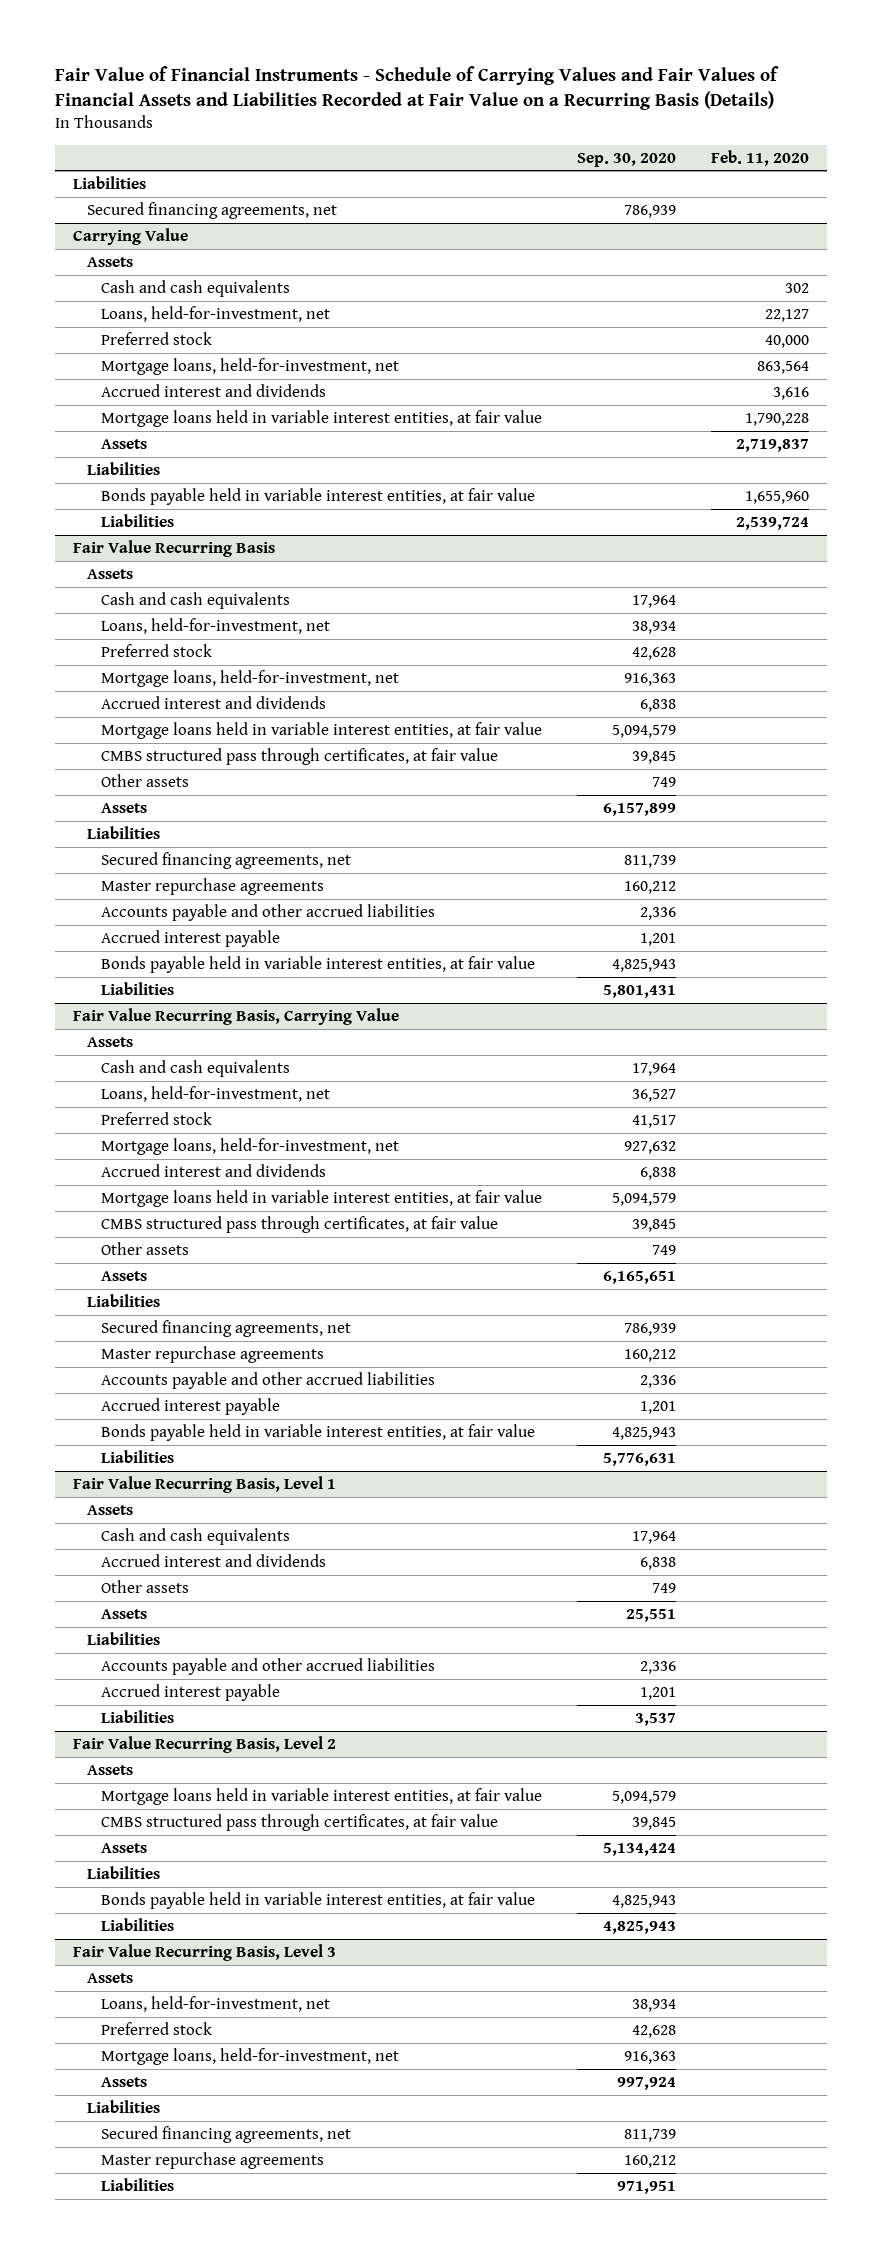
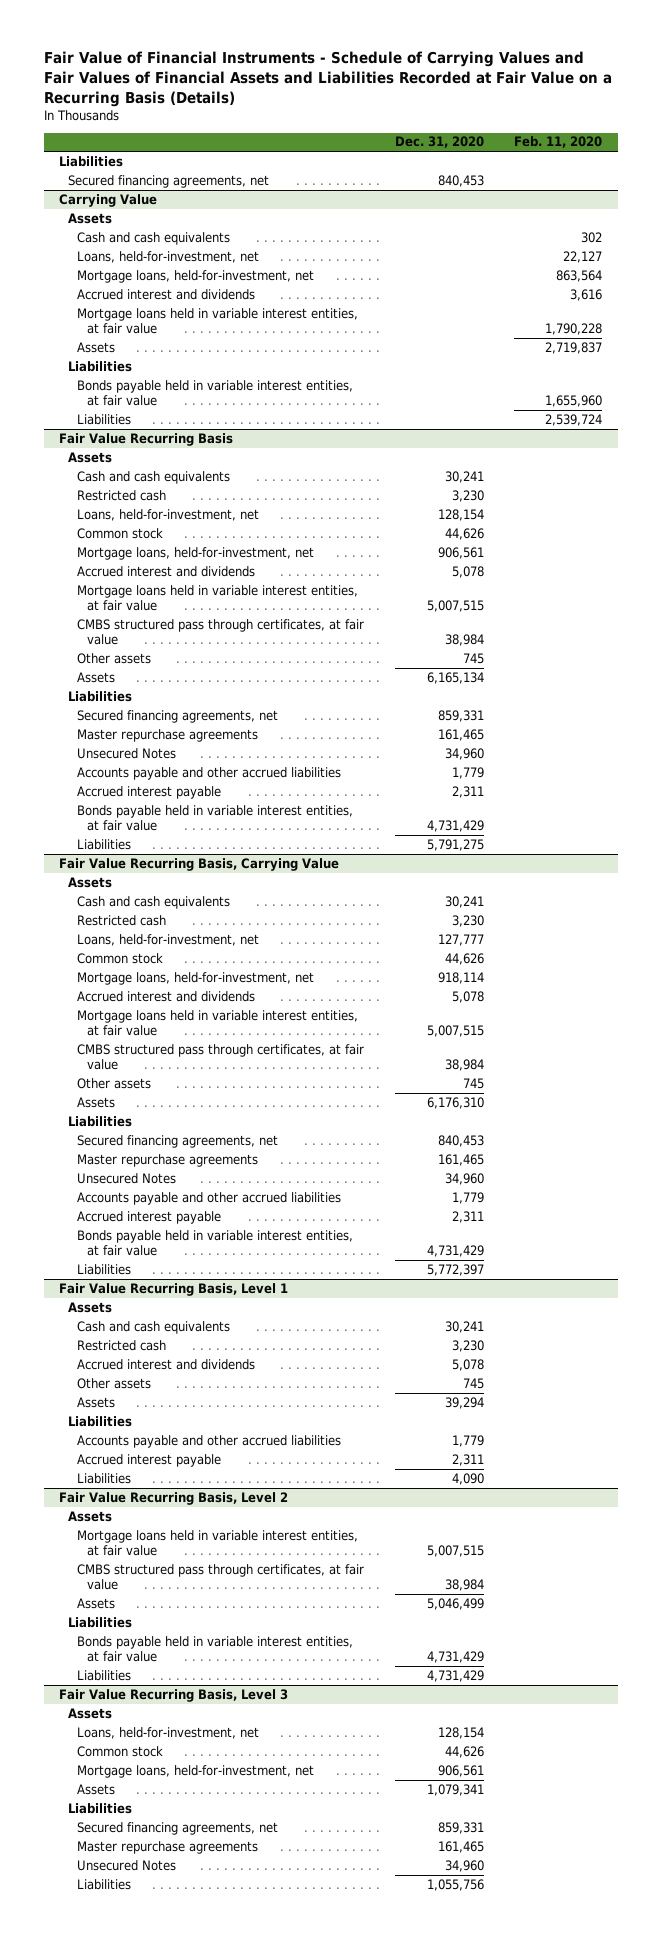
- | Sep. 30, 2020 | Feb. 11, 2020
+ | Dec. 31, 2020 | Feb. 11, 2020
@ Carrying Value
- Preferred stock | | 40,000
@ Fair Value Recurring Basis
+ Restricted cash | 3,230 |
- Preferred stock | 42,628 |
+ Common stock | 44,626 |
+ Unsecured Notes | 34,960 |
@ Fair Value Recurring Basis, Carrying Value
+ Restricted cash | 3,230 |
- Preferred stock | 41,517 |
+ Common stock | 44,626 |
+ Unsecured Notes | 34,960 |
@ Fair Value Recurring Basis, Level 1
+ Restricted cash | 3,230 |
@ Fair Value Recurring Basis, Level 3
- Preferred stock | 42,628 |
+ Common stock | 44,626 |
+ Unsecured Notes | 34,960 |

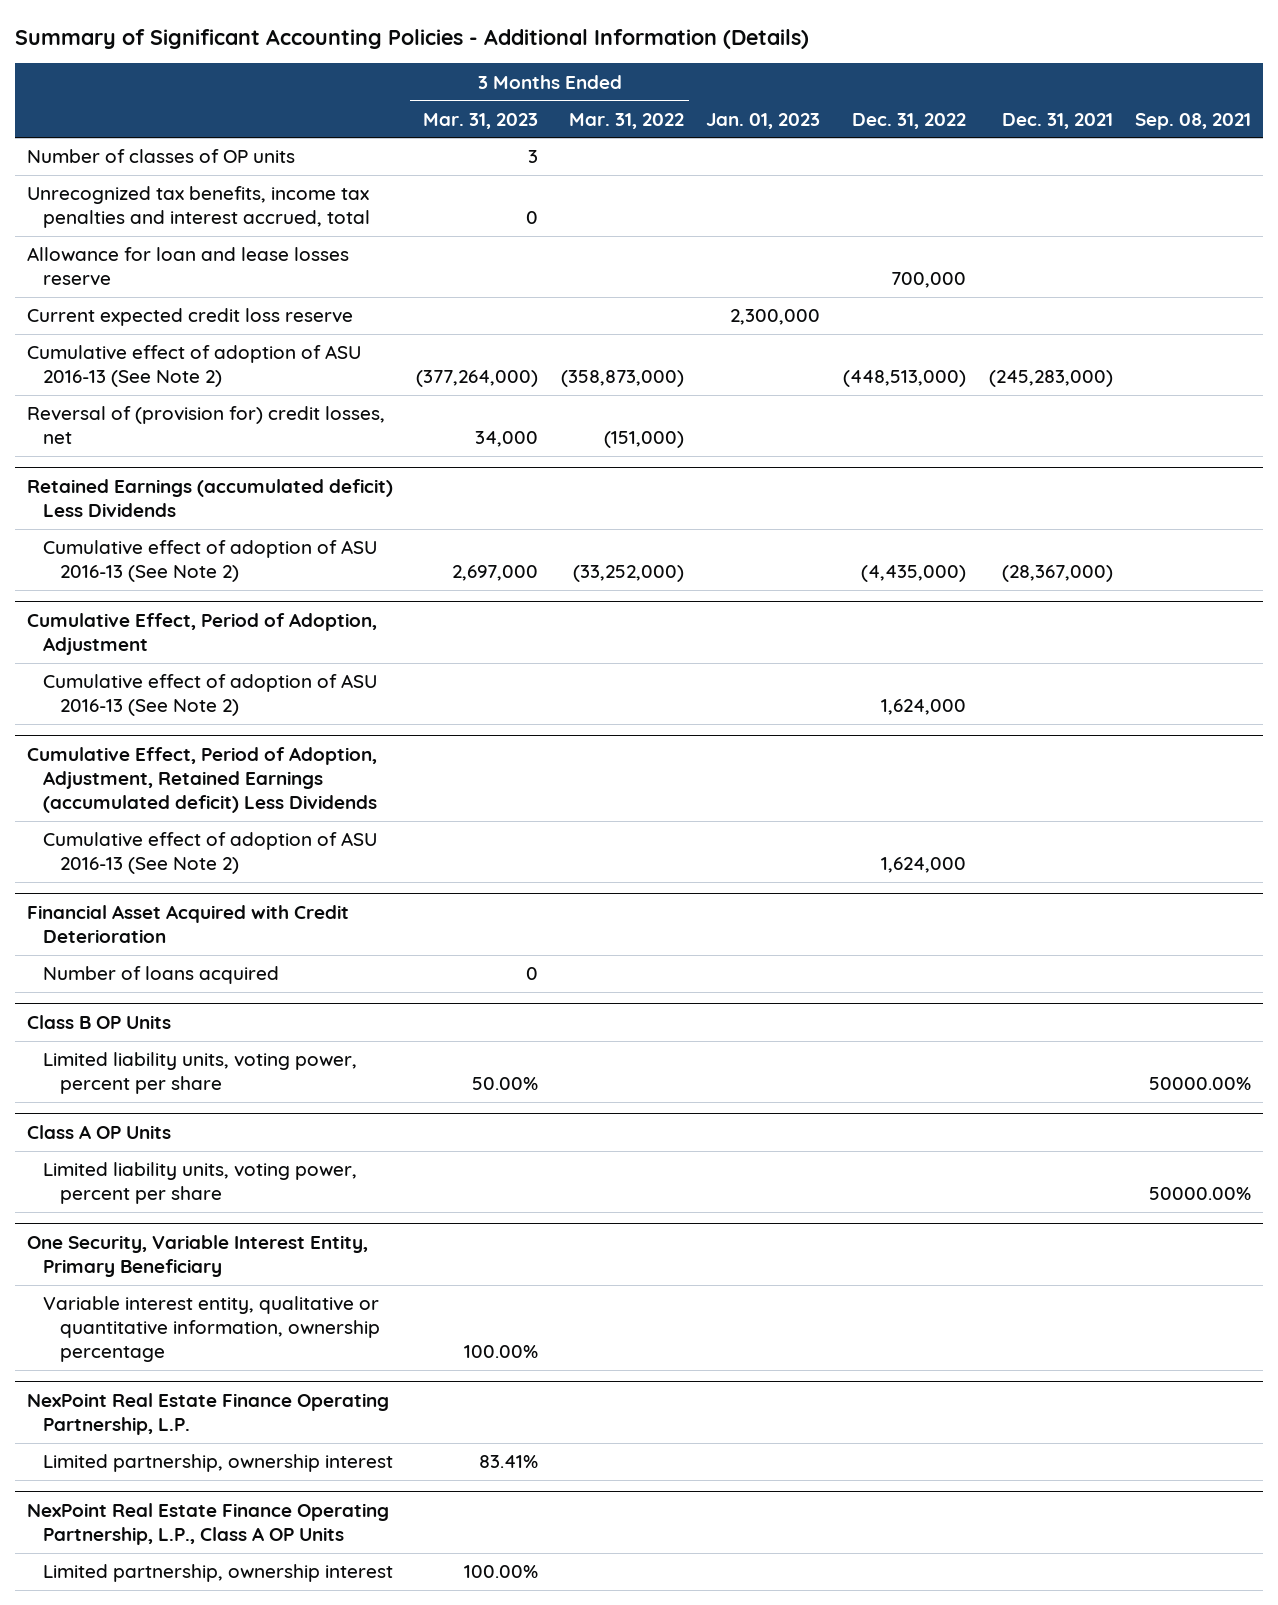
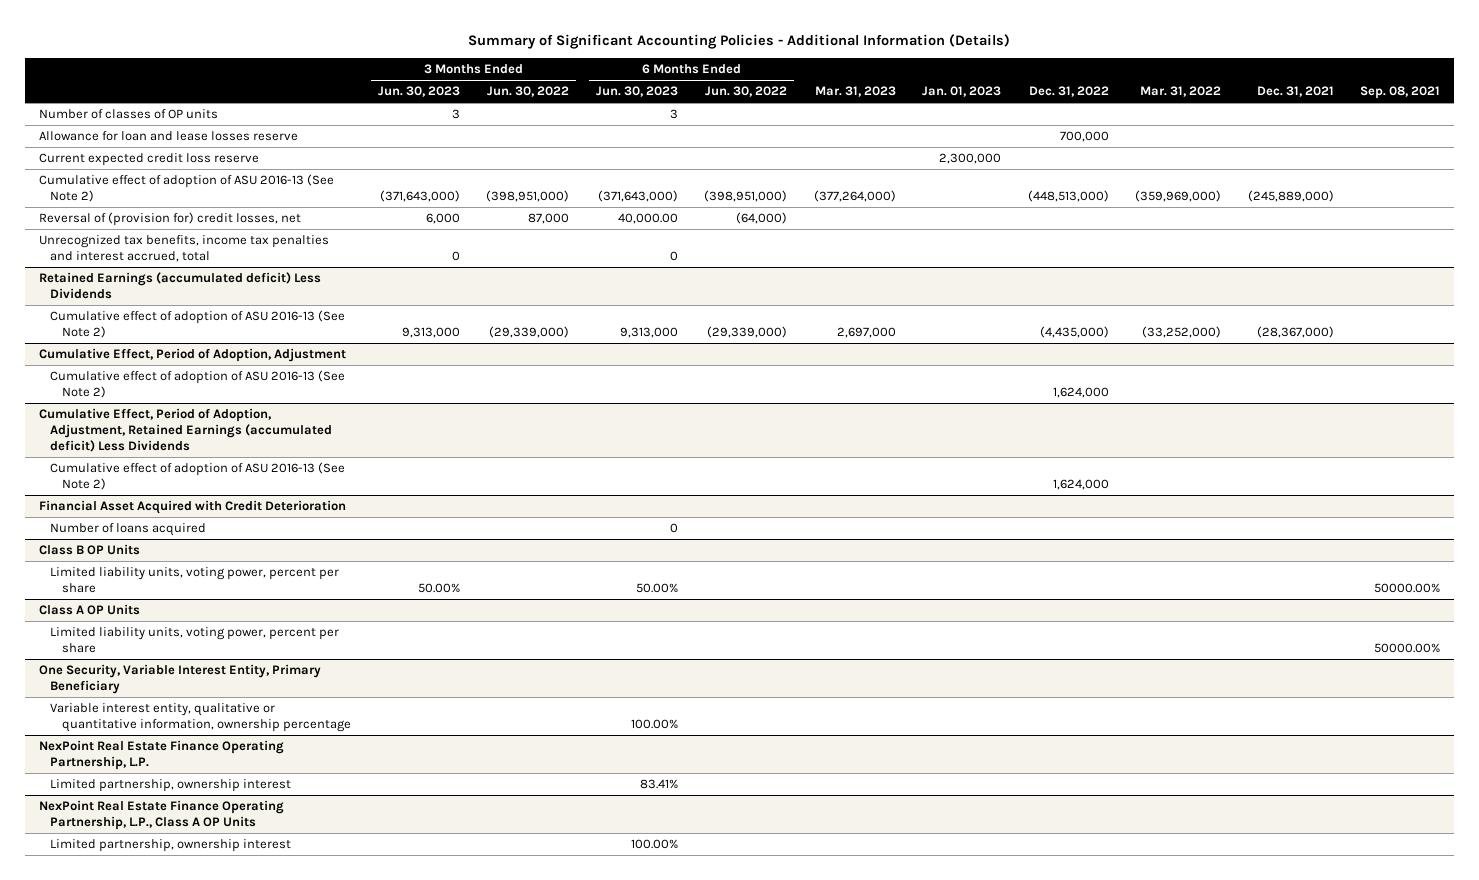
- | 3 Months Ended Mar. 31, 2023 | 3 Months Ended Mar. 31, 2022 | Jan. 01, 2023 | Dec. 31, 2022 | Dec. 31, 2021 | Sep. 08, 2021
+ | 3 Months Ended Jun. 30, 2023 | 3 Months Ended Jun. 30, 2022 | 6 Months Ended Jun. 30, 2023 | 6 Months Ended Jun. 30, 2022 | Mar. 31, 2023 | Jan. 01, 2023 | Dec. 31, 2022 | Mar. 31, 2022 | Dec. 31, 2021 | Sep. 08, 2021
- Cumulative effect of adoption of ASU 2016-13 (See Note 2) | (377,264,000) | (358,873,000) | | (448,513,000) | (245,283,000) |
+ Cumulative effect of adoption of ASU 2016-13 (See Note 2) | (371,643,000) | (398,951,000) | (371,643,000) | (398,951,000) | (377,264,000) | | (448,513,000) | (359,969,000) | (245,889,000) |
moved down: Unrecognized tax benefits, income tax penalties and interest accrued, total | 0 | | 0 | | | | | | |

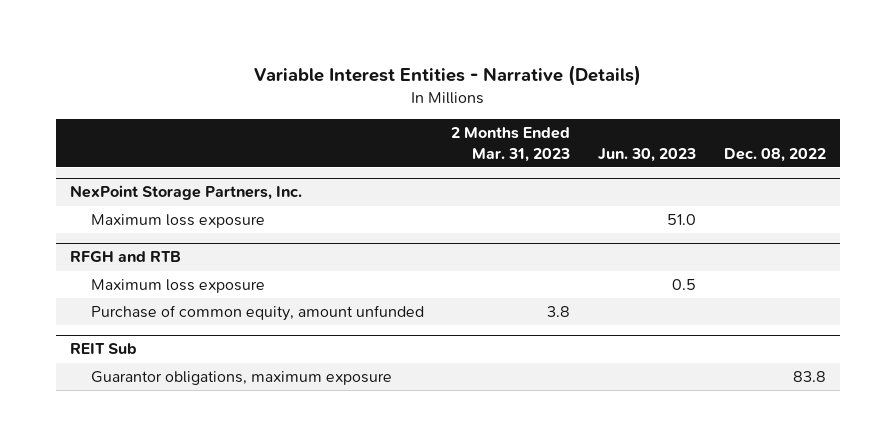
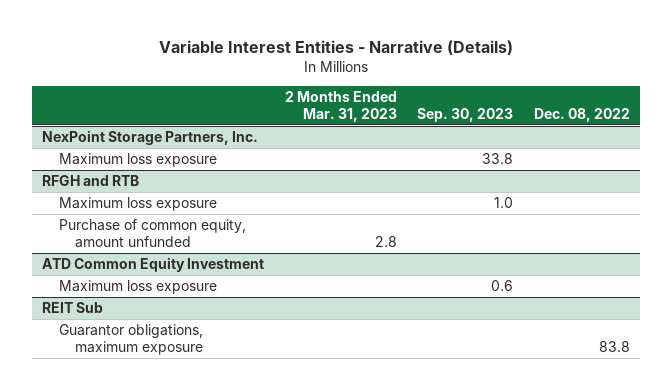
- | 2 Months Ended Mar. 31, 2023 | Jun. 30, 2023 | Dec. 08, 2022
+ | 2 Months Ended Mar. 31, 2023 | Sep. 30, 2023 | Dec. 08, 2022
@ RFGH and RTB
- Purchase of common equity, amount unfunded | 3.8 | |
+ Purchase of common equity, amount unfunded | 2.8 | |
+ ATD Common Equity Investment
+ Maximum loss exposure | | 0.6 |

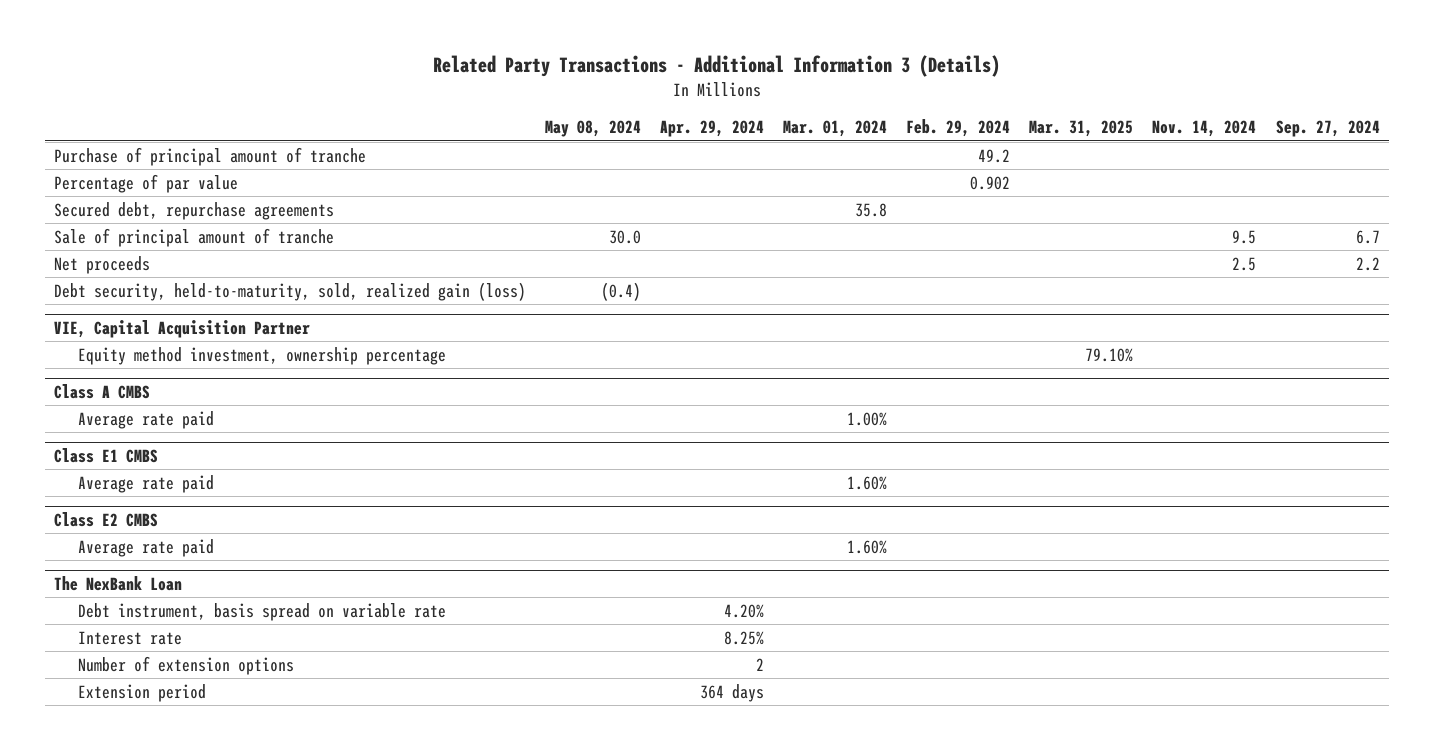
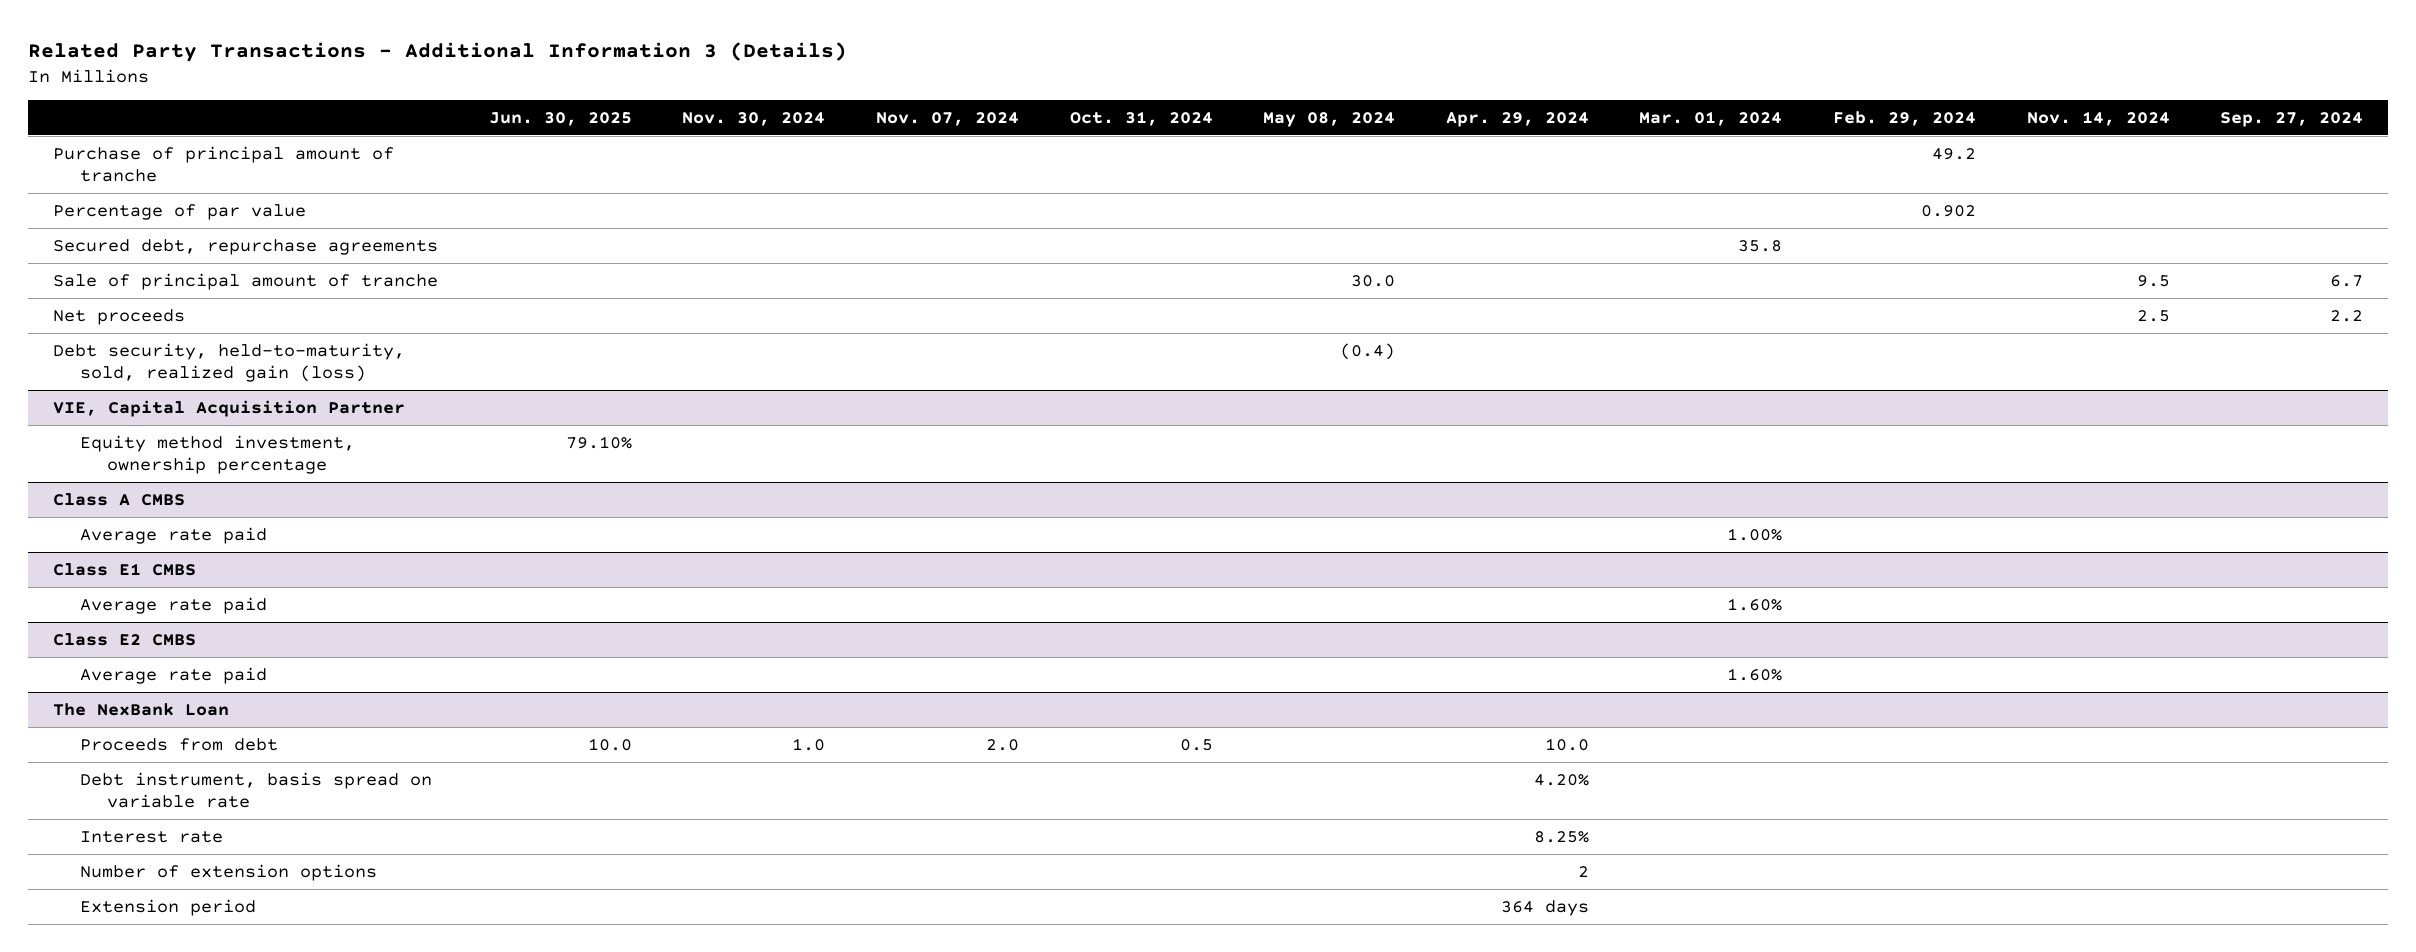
- | May 08, 2024 | Apr. 29, 2024 | Mar. 01, 2024 | Feb. 29, 2024 | Mar. 31, 2025 | Nov. 14, 2024 | Sep. 27, 2024
+ | Jun. 30, 2025 | Nov. 30, 2024 | Nov. 07, 2024 | Oct. 31, 2024 | May 08, 2024 | Apr. 29, 2024 | Mar. 01, 2024 | Feb. 29, 2024 | Nov. 14, 2024 | Sep. 27, 2024
@ The NexBank Loan
+ Proceeds from debt | 10.0 | 1.0 | 2.0 | 0.5 | | 10.0 | | | |

